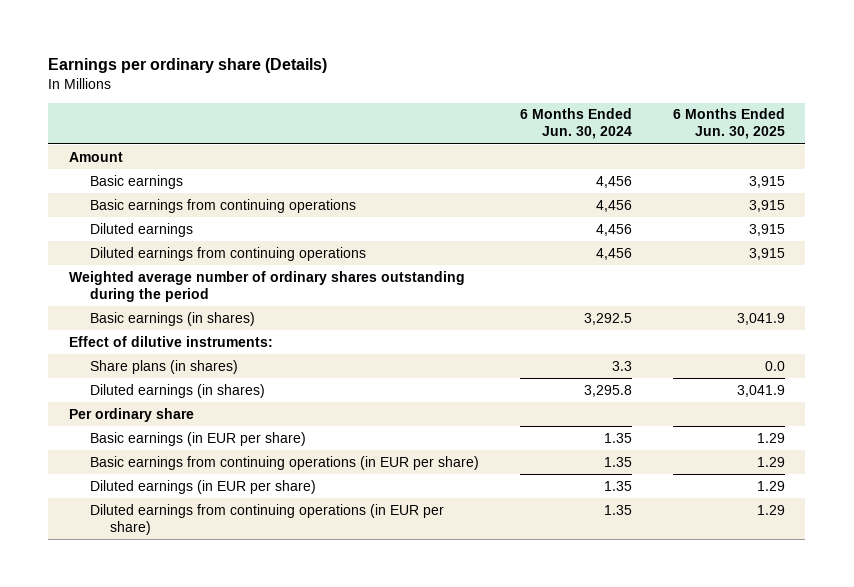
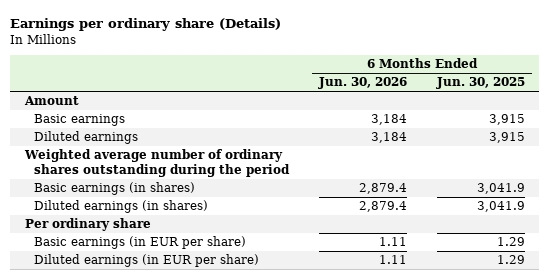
- | 6 Months Ended Jun. 30, 2024 | 6 Months Ended Jun. 30, 2025
+ | 6 Months Ended Jun. 30, 2026 | 6 Months Ended Jun. 30, 2025
- Basic earnings from continuing operations | 4,456 | 3,915
- Diluted earnings from continuing operations | 4,456 | 3,915
- Effect of dilutive instruments:
- Share plans (in shares) | 3.3 | 0.0
- Basic earnings from continuing operations (in EUR per share) | 1.35 | 1.29
- Diluted earnings from continuing operations (in EUR per share) | 1.35 | 1.29

